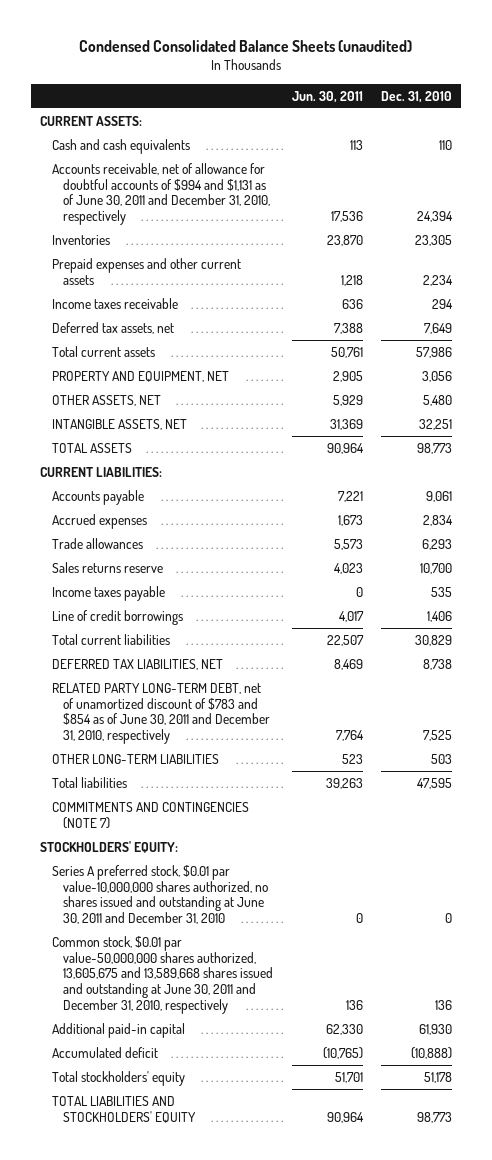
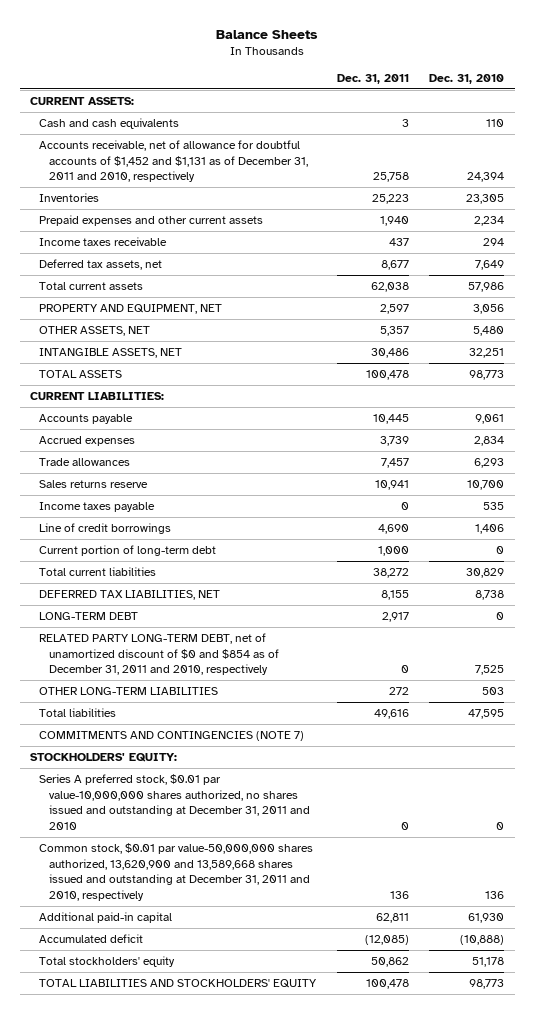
- Condensed Consolidated Balance Sheets (unaudited)
+ Balance Sheets
- | Jun. 30, 2011 | Dec. 31, 2010
+ | Dec. 31, 2011 | Dec. 31, 2010
- Accounts receivable, net of allowance for doubtful accounts of $994 and $1,131 as of June 30, 2011 and December 31, 2010, respectively | 17,536 | 24,394
+ Accounts receivable, net of allowance for doubtful accounts of $1,452 and $1,131 as of December 31, 2011 and 2010, respectively | 25,758 | 24,394
+ Current portion of long-term debt | 1,000 | 0
- RELATED PARTY LONG-TERM DEBT, net of unamortized discount of $783 and $854 as of June 30, 2011 and December 31, 2010, respectively | 7,764 | 7,525
+ LONG-TERM DEBT | 2,917 | 0
+ RELATED PARTY LONG-TERM DEBT, net of unamortized discount of $0 and $854 as of December 31, 2011 and 2010, respectively | 0 | 7,525
- Series A preferred stock, $0.01 par value-10,000,000 shares authorized, no shares issued and outstanding at June 30, 2011 and December 31, 2010 | 0 | 0
- Common stock, $0.01 par value-50,000,000 shares authorized, 13,605,675 and 13,589,668 shares issued and outstanding at June 30, 2011 and December 31, 2010, respectively | 136 | 136
+ Series A preferred stock, $0.01 par value-10,000,000 shares authorized, no shares issued and outstanding at December 31, 2011 and 2010 | 0 | 0
+ Common stock, $0.01 par value-50,000,000 shares authorized, 13,620,900 and 13,589,668 shares issued and outstanding at December 31, 2011 and 2010, respectively | 136 | 136

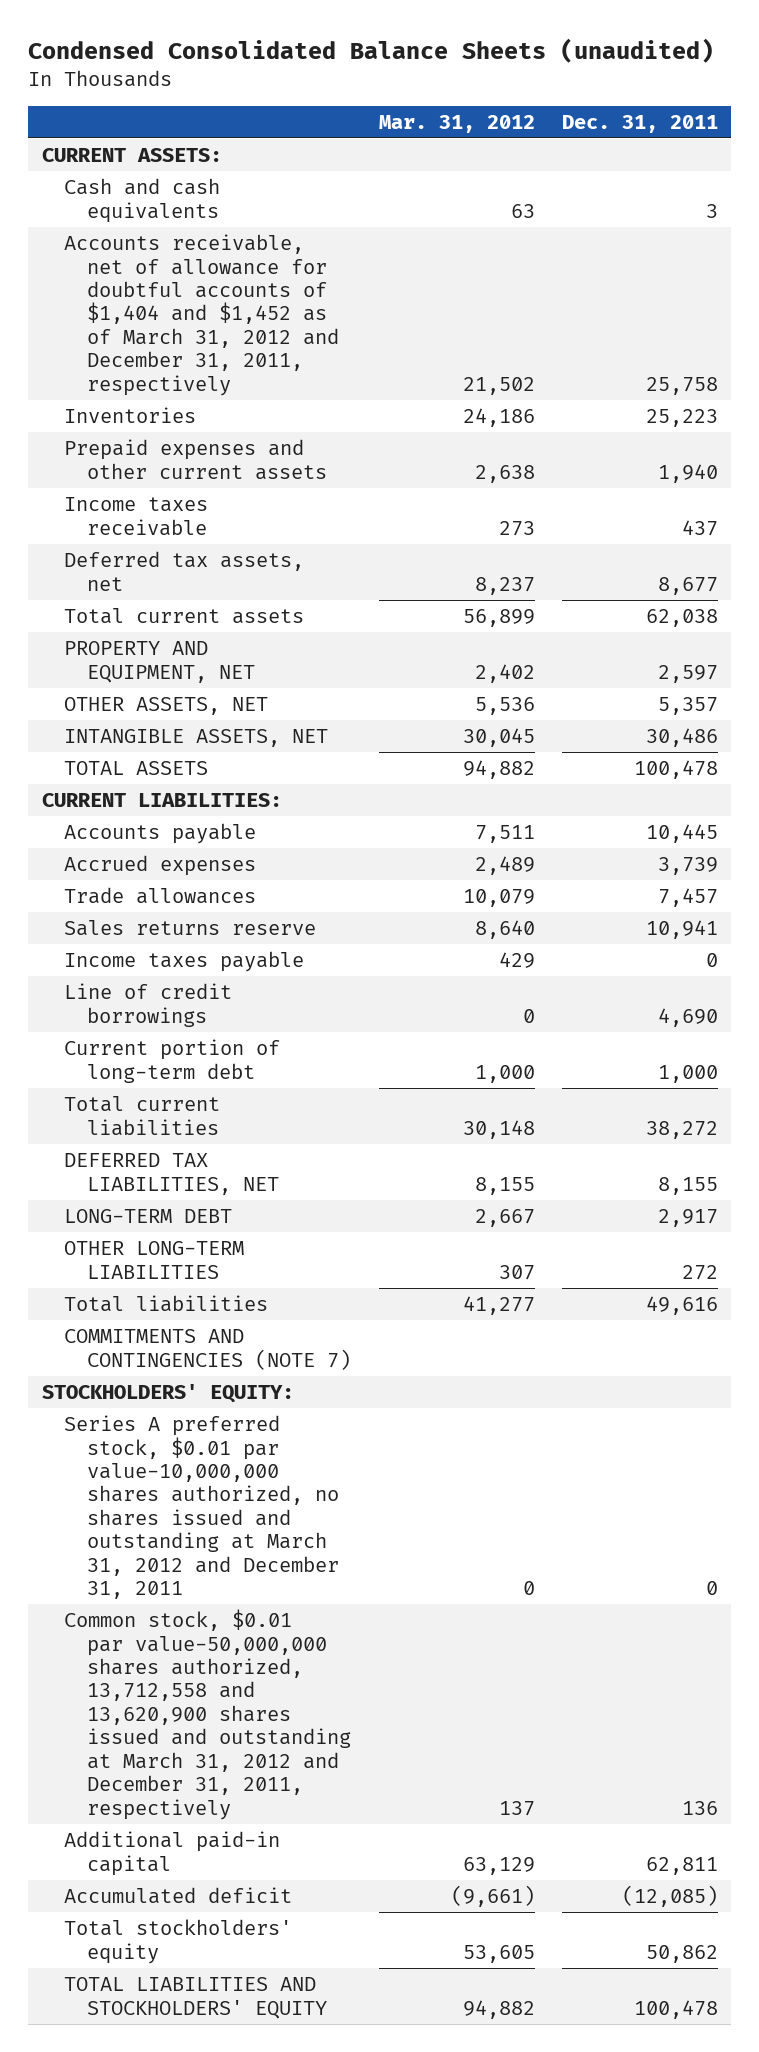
- Balance Sheets
+ Condensed Consolidated Balance Sheets (unaudited)
- | Dec. 31, 2011 | Dec. 31, 2010
+ | Mar. 31, 2012 | Dec. 31, 2011
- Accounts receivable, net of allowance for doubtful accounts of $1,452 and $1,131 as of December 31, 2011 and 2010, respectively | 25,758 | 24,394
+ Accounts receivable, net of allowance for doubtful accounts of $1,404 and $1,452 as of March 31, 2012 and December 31, 2011, respectively | 21,502 | 25,758
- RELATED PARTY LONG-TERM DEBT, net of unamortized discount of $0 and $854 as of December 31, 2011 and 2010, respectively | 0 | 7,525
- Series A preferred stock, $0.01 par value-10,000,000 shares authorized, no shares issued and outstanding at December 31, 2011 and 2010 | 0 | 0
- Common stock, $0.01 par value-50,000,000 shares authorized, 13,620,900 and 13,589,668 shares issued and outstanding at December 31, 2011 and 2010, respectively | 136 | 136
+ Series A preferred stock, $0.01 par value-10,000,000 shares authorized, no shares issued and outstanding at March 31, 2012 and December 31, 2011 | 0 | 0
+ Common stock, $0.01 par value-50,000,000 shares authorized, 13,712,558 and 13,620,900 shares issued and outstanding at March 31, 2012 and December 31, 2011, respectively | 137 | 136

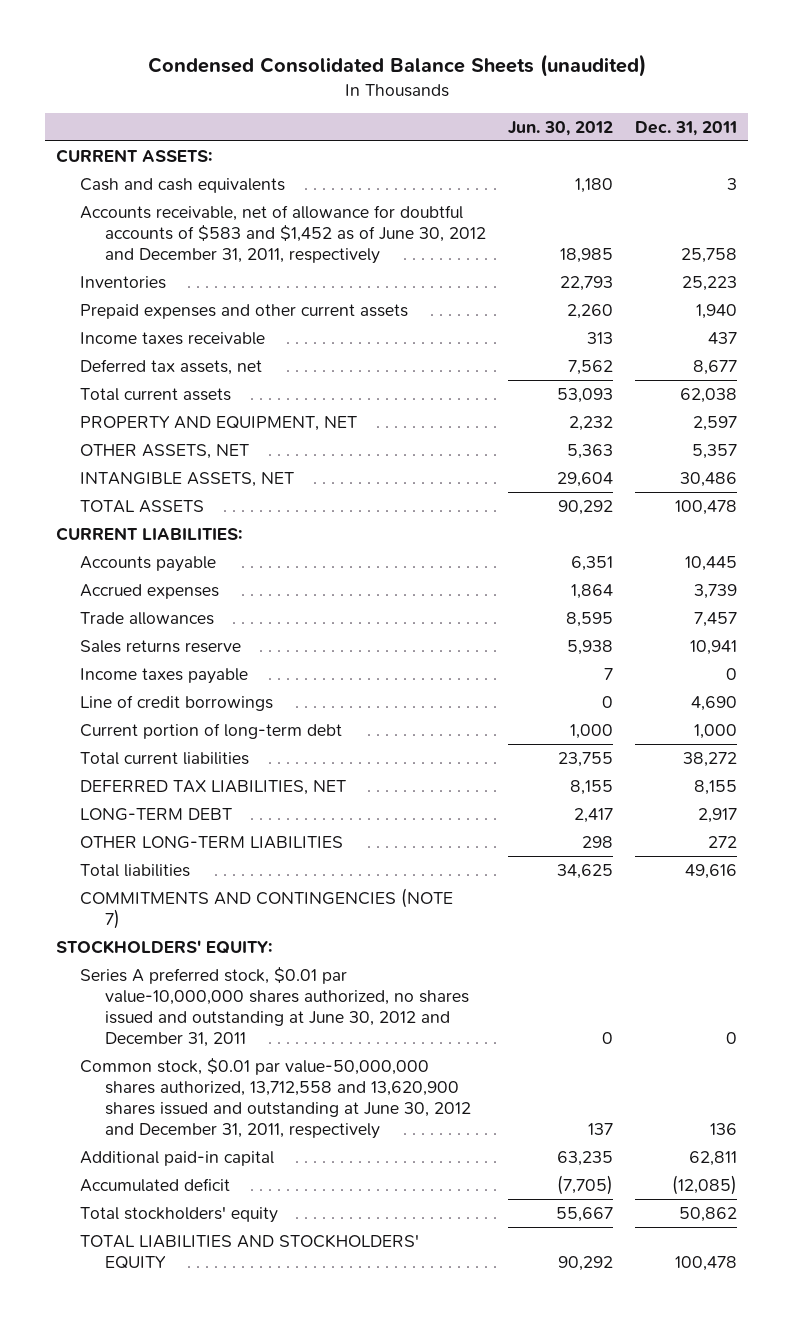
- | Mar. 31, 2012 | Dec. 31, 2011
+ | Jun. 30, 2012 | Dec. 31, 2011
- Accounts receivable, net of allowance for doubtful accounts of $1,404 and $1,452 as of March 31, 2012 and December 31, 2011, respectively | 21,502 | 25,758
+ Accounts receivable, net of allowance for doubtful accounts of $583 and $1,452 as of June 30, 2012 and December 31, 2011, respectively | 18,985 | 25,758
- Series A preferred stock, $0.01 par value-10,000,000 shares authorized, no shares issued and outstanding at March 31, 2012 and December 31, 2011 | 0 | 0
- Common stock, $0.01 par value-50,000,000 shares authorized, 13,712,558 and 13,620,900 shares issued and outstanding at March 31, 2012 and December 31, 2011, respectively | 137 | 136
+ Series A preferred stock, $0.01 par value-10,000,000 shares authorized, no shares issued and outstanding at June 30, 2012 and December 31, 2011 | 0 | 0
+ Common stock, $0.01 par value-50,000,000 shares authorized, 13,712,558 and 13,620,900 shares issued and outstanding at June 30, 2012 and December 31, 2011, respectively | 137 | 136

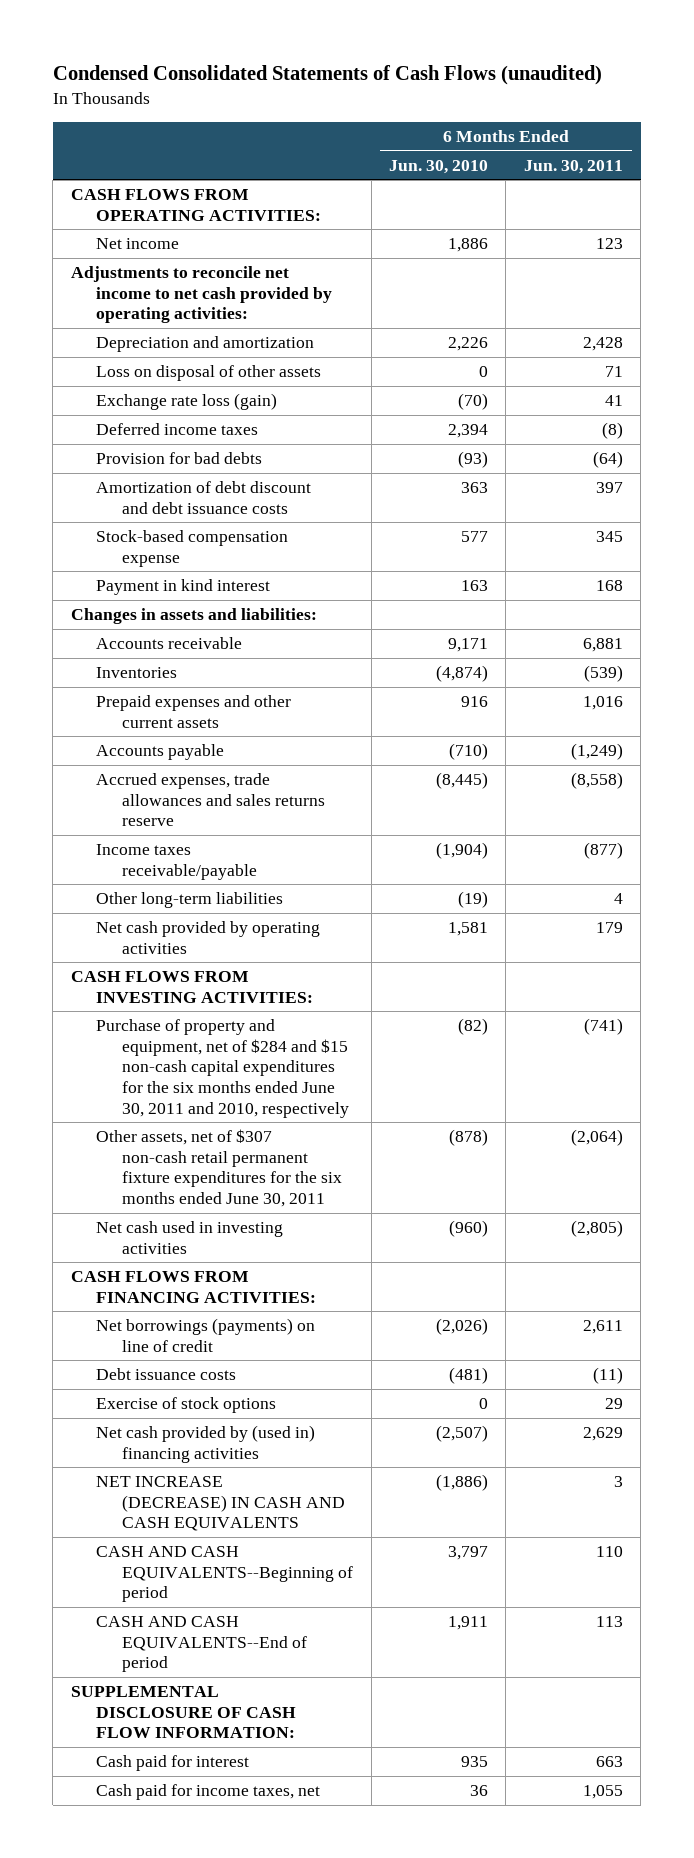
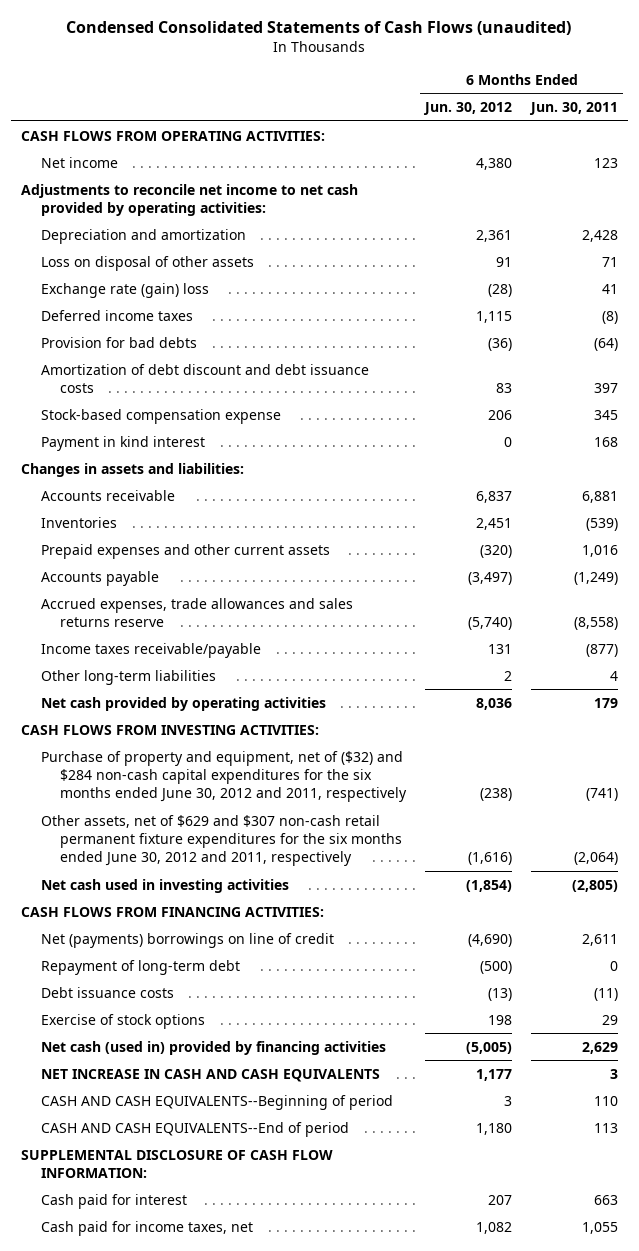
- | 6 Months Ended Jun. 30, 2010 | 6 Months Ended Jun. 30, 2011
+ | 6 Months Ended Jun. 30, 2012 | 6 Months Ended Jun. 30, 2011
- Exchange rate loss (gain) | (70) | 41
+ Exchange rate (gain) loss | (28) | 41
- Purchase of property and equipment, net of $284 and $15 non-cash capital expenditures for the six months ended June 30, 2011 and 2010, respectively | (82) | (741)
- Other assets, net of $307 non-cash retail permanent fixture expenditures for the six months ended June 30, 2011 | (878) | (2,064)
+ Purchase of property and equipment, net of ($32) and $284 non-cash capital expenditures for the six months ended June 30, 2012 and 2011, respectively | (238) | (741)
+ Other assets, net of $629 and $307 non-cash retail permanent fixture expenditures for the six months ended June 30, 2012 and 2011, respectively | (1,616) | (2,064)
- Net borrowings (payments) on line of credit | (2,026) | 2,611
+ Net (payments) borrowings on line of credit | (4,690) | 2,611
+ Repayment of long-term debt | (500) | 0
- Net cash provided by (used in) financing activities | (2,507) | 2,629
- NET INCREASE (DECREASE) IN CASH AND CASH EQUIVALENTS | (1,886) | 3
+ Net cash (used in) provided by financing activities | (5,005) | 2,629
+ NET INCREASE IN CASH AND CASH EQUIVALENTS | 1,177 | 3

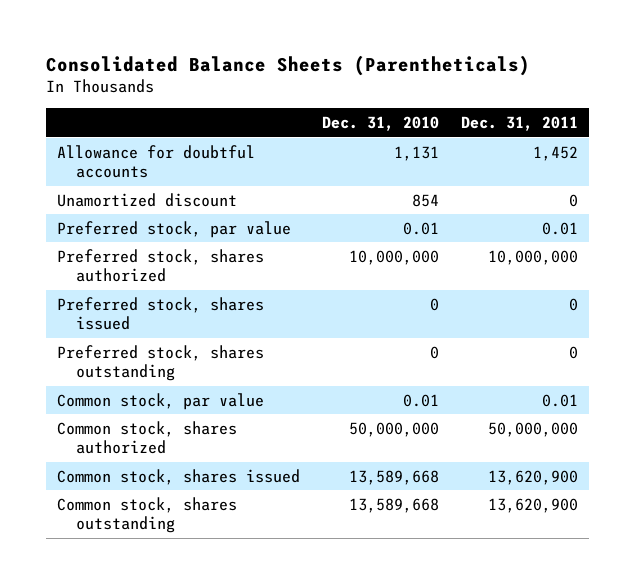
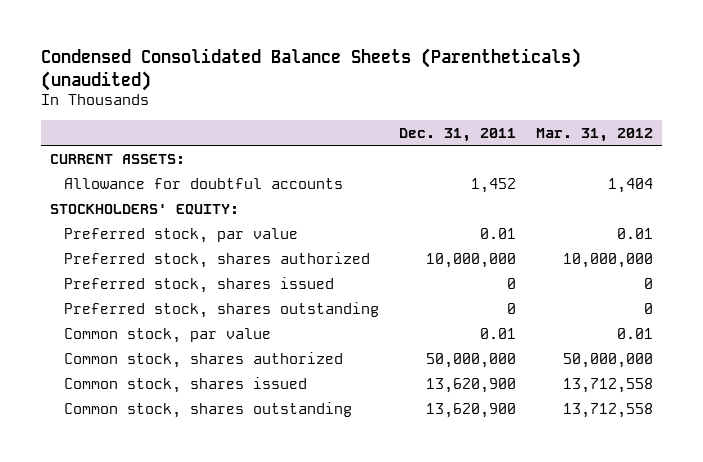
- Consolidated Balance Sheets (Parentheticals)
+ Condensed Consolidated Balance Sheets (Parentheticals) (unaudited)
- | Dec. 31, 2010 | Dec. 31, 2011
+ | Dec. 31, 2011 | Mar. 31, 2012
+ CURRENT ASSETS:
- Unamortized discount | 854 | 0
+ STOCKHOLDERS' EQUITY:

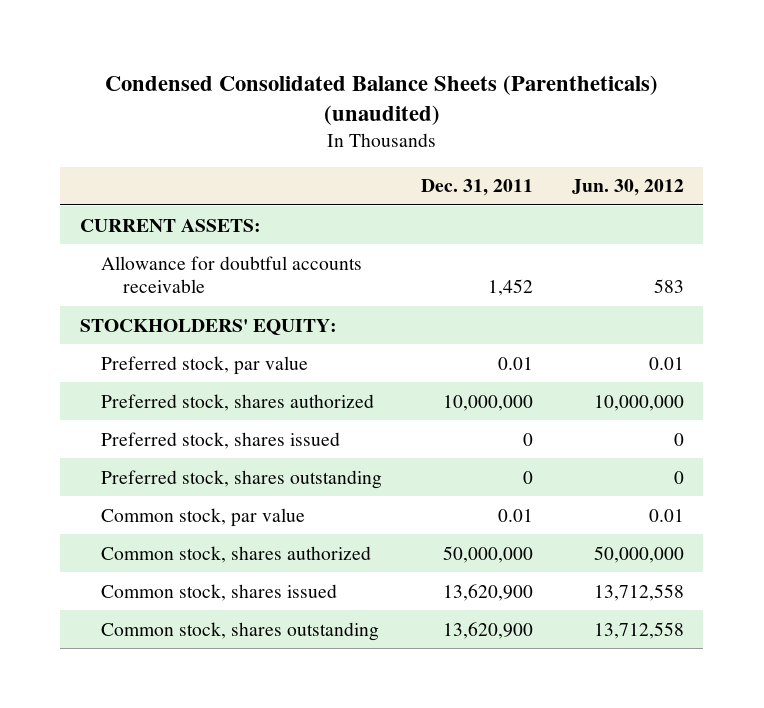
- | Dec. 31, 2011 | Mar. 31, 2012
+ | Dec. 31, 2011 | Jun. 30, 2012
- Allowance for doubtful accounts | 1,452 | 1,404
+ Allowance for doubtful accounts receivable | 1,452 | 583

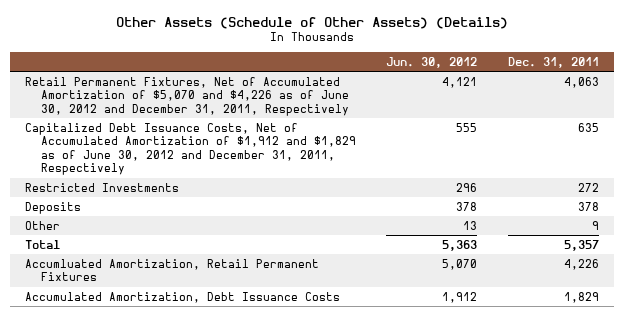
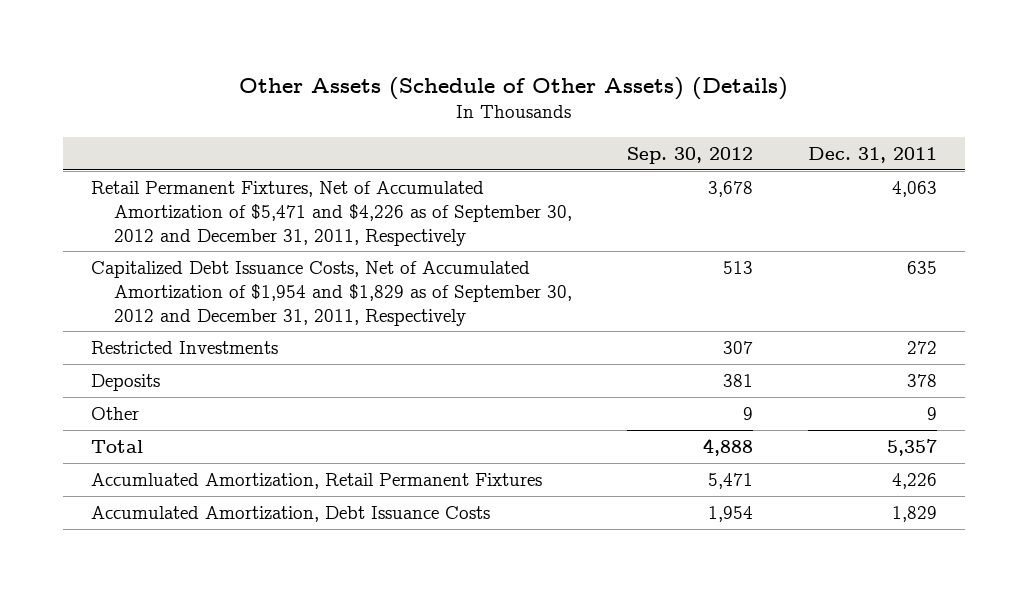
- | Jun. 30, 2012 | Dec. 31, 2011
+ | Sep. 30, 2012 | Dec. 31, 2011
- Retail Permanent Fixtures, Net of Accumulated Amortization of $5,070 and $4,226 as of June 30, 2012 and December 31, 2011, Respectively | 4,121 | 4,063
- Capitalized Debt Issuance Costs, Net of Accumulated Amortization of $1,912 and $1,829 as of June 30, 2012 and December 31, 2011, Respectively | 555 | 635
+ Retail Permanent Fixtures, Net of Accumulated Amortization of $5,471 and $4,226 as of September 30, 2012 and December 31, 2011, Respectively | 3,678 | 4,063
+ Capitalized Debt Issuance Costs, Net of Accumulated Amortization of $1,954 and $1,829 as of September 30, 2012 and December 31, 2011, Respectively | 513 | 635

